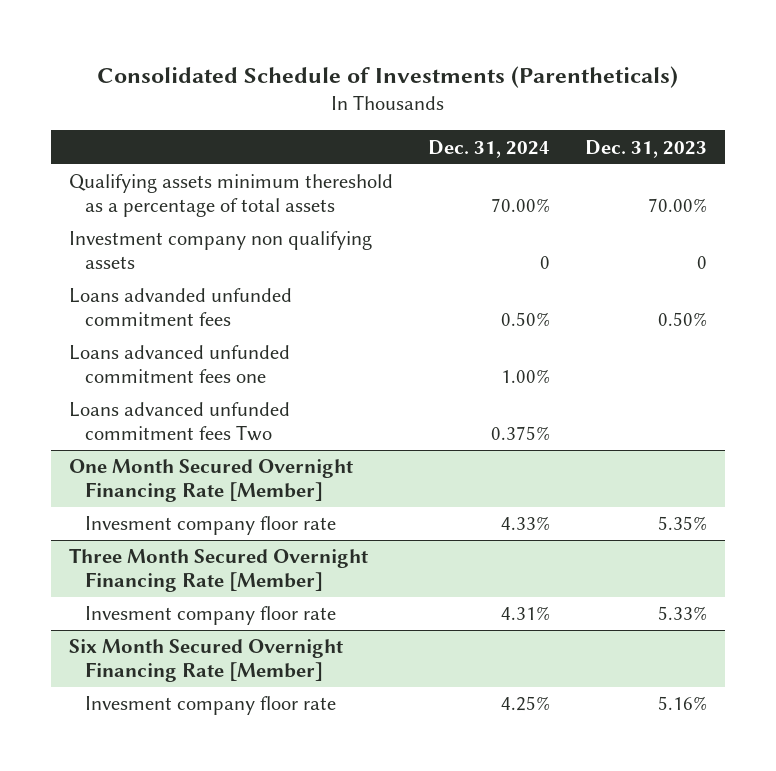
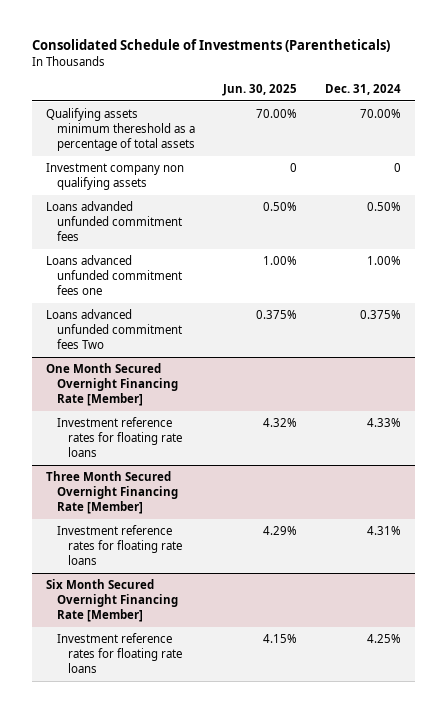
- | Dec. 31, 2024 | Dec. 31, 2023
+ | Jun. 30, 2025 | Dec. 31, 2024
@ One Month Secured Overnight Financing Rate [Member]
- Invesment company floor rate | 4.33% | 5.35%
+ Investment reference rates for floating rate loans | 4.32% | 4.33%
@ Three Month Secured Overnight Financing Rate [Member]
- Invesment company floor rate | 4.31% | 5.33%
+ Investment reference rates for floating rate loans | 4.29% | 4.31%
@ Six Month Secured Overnight Financing Rate [Member]
- Invesment company floor rate | 4.25% | 5.16%
+ Investment reference rates for floating rate loans | 4.15% | 4.25%

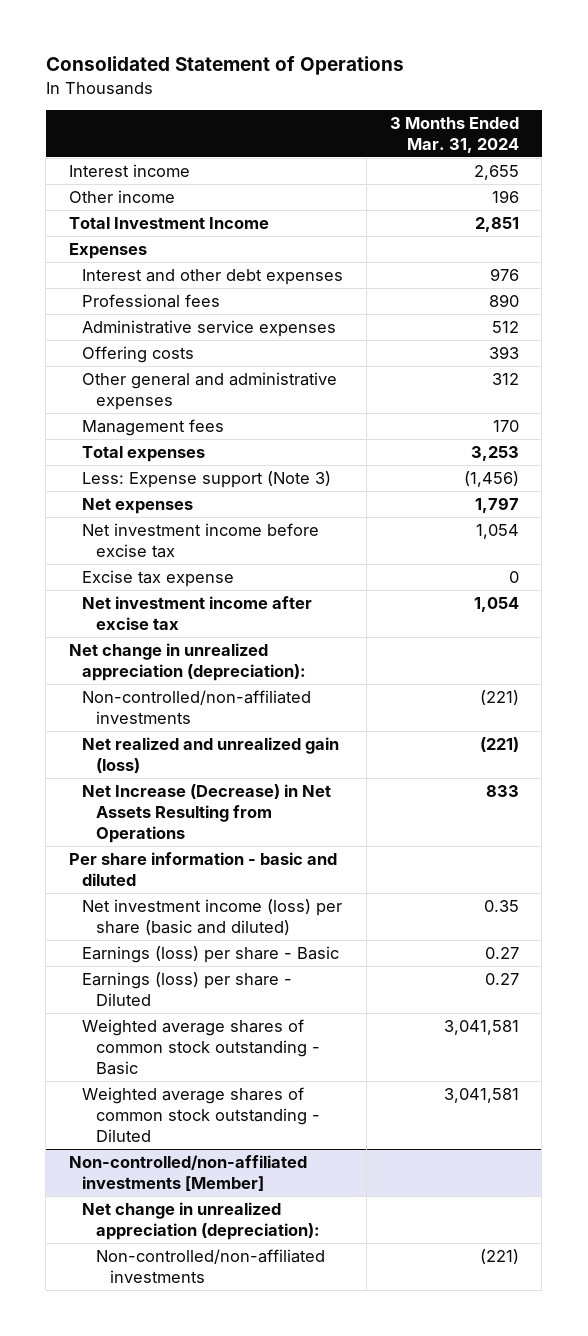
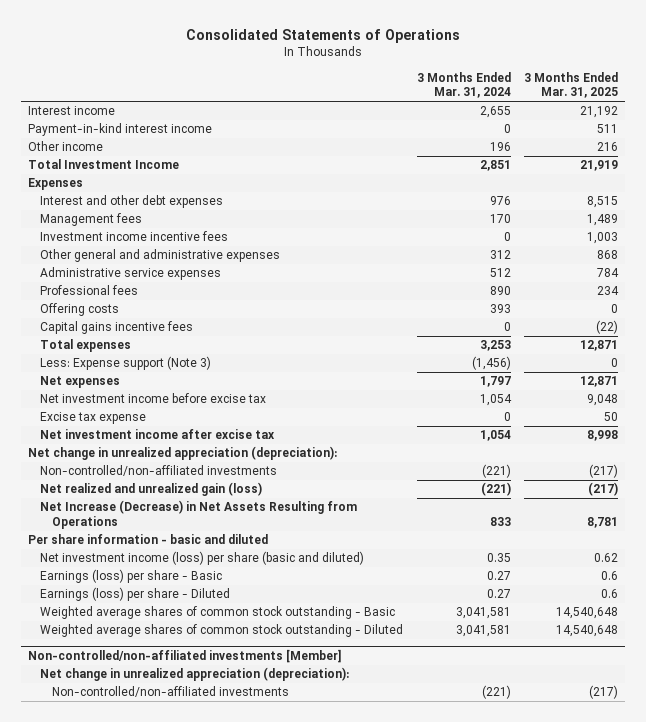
- Consolidated Statement of Operations
+ Consolidated Statements of Operations
- | 3 Months Ended Mar. 31, 2024
+ | 3 Months Ended Mar. 31, 2024 | 3 Months Ended Mar. 31, 2025
+ Payment-in-kind interest income | 0 | 511
moved up: Management fees | 170 | 1,489
+ Investment income incentive fees | 0 | 1,003
moved up: Other general and administrative expenses | 312 | 868
moved down: Professional fees | 890 | 234
+ Capital gains incentive fees | 0 | (22)

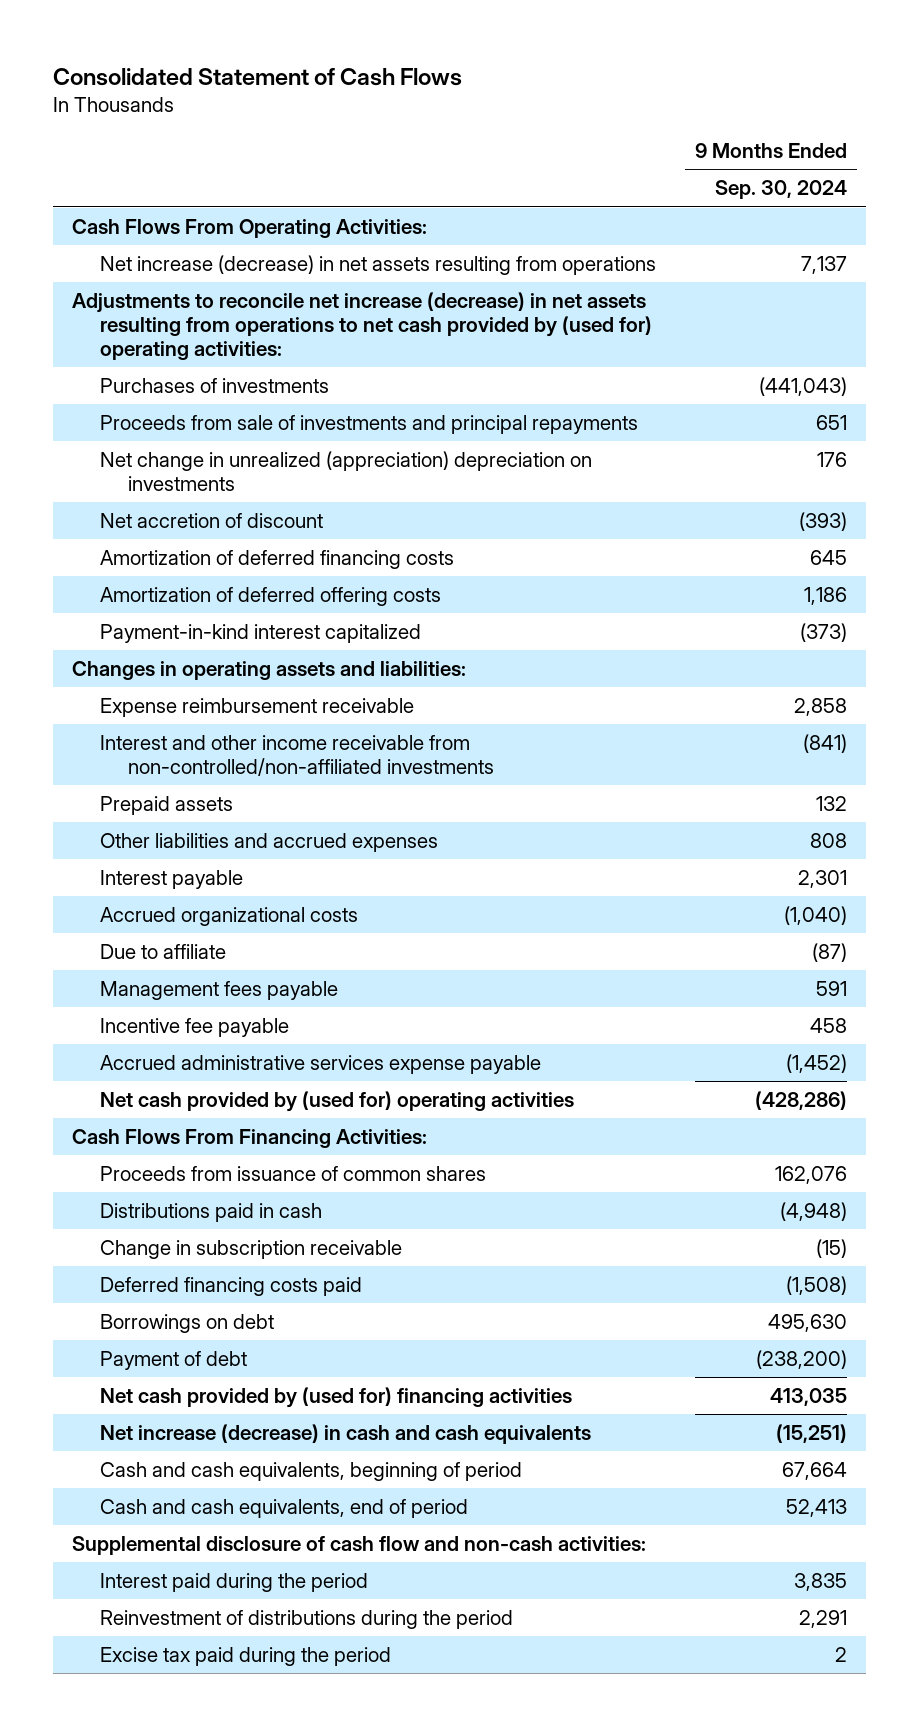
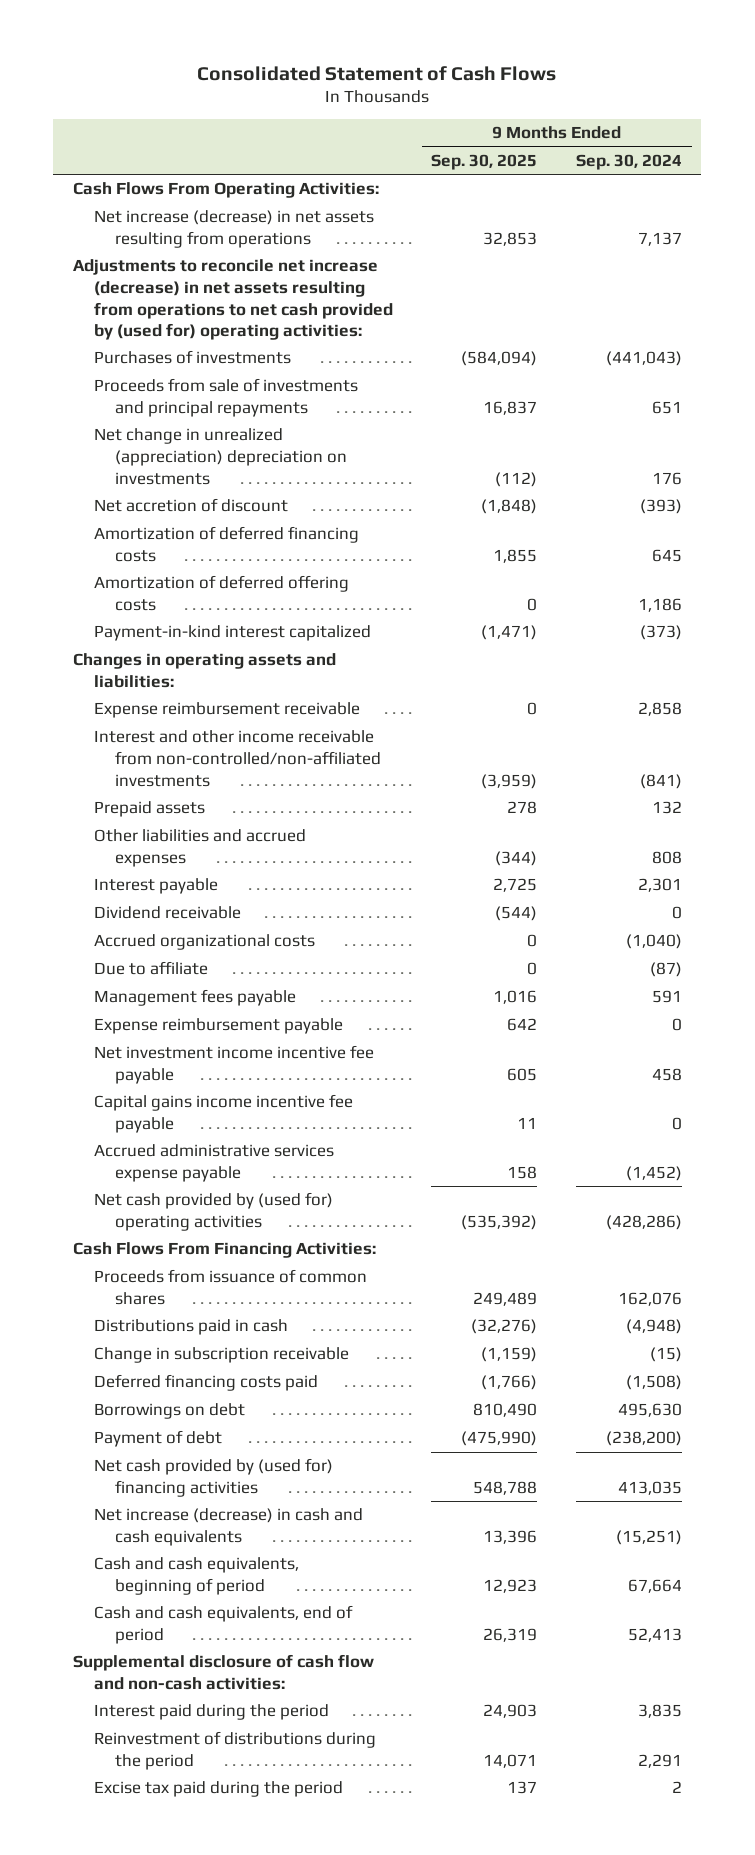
- | 9 Months Ended Sep. 30, 2024
+ | 9 Months Ended Sep. 30, 2025 | 9 Months Ended Sep. 30, 2024
+ Dividend receivable | (544) | 0
- Incentive fee payable | 458
+ Expense reimbursement payable | 642 | 0
+ Net investment income incentive fee payable | 605 | 458
+ Capital gains income incentive fee payable | 11 | 0

